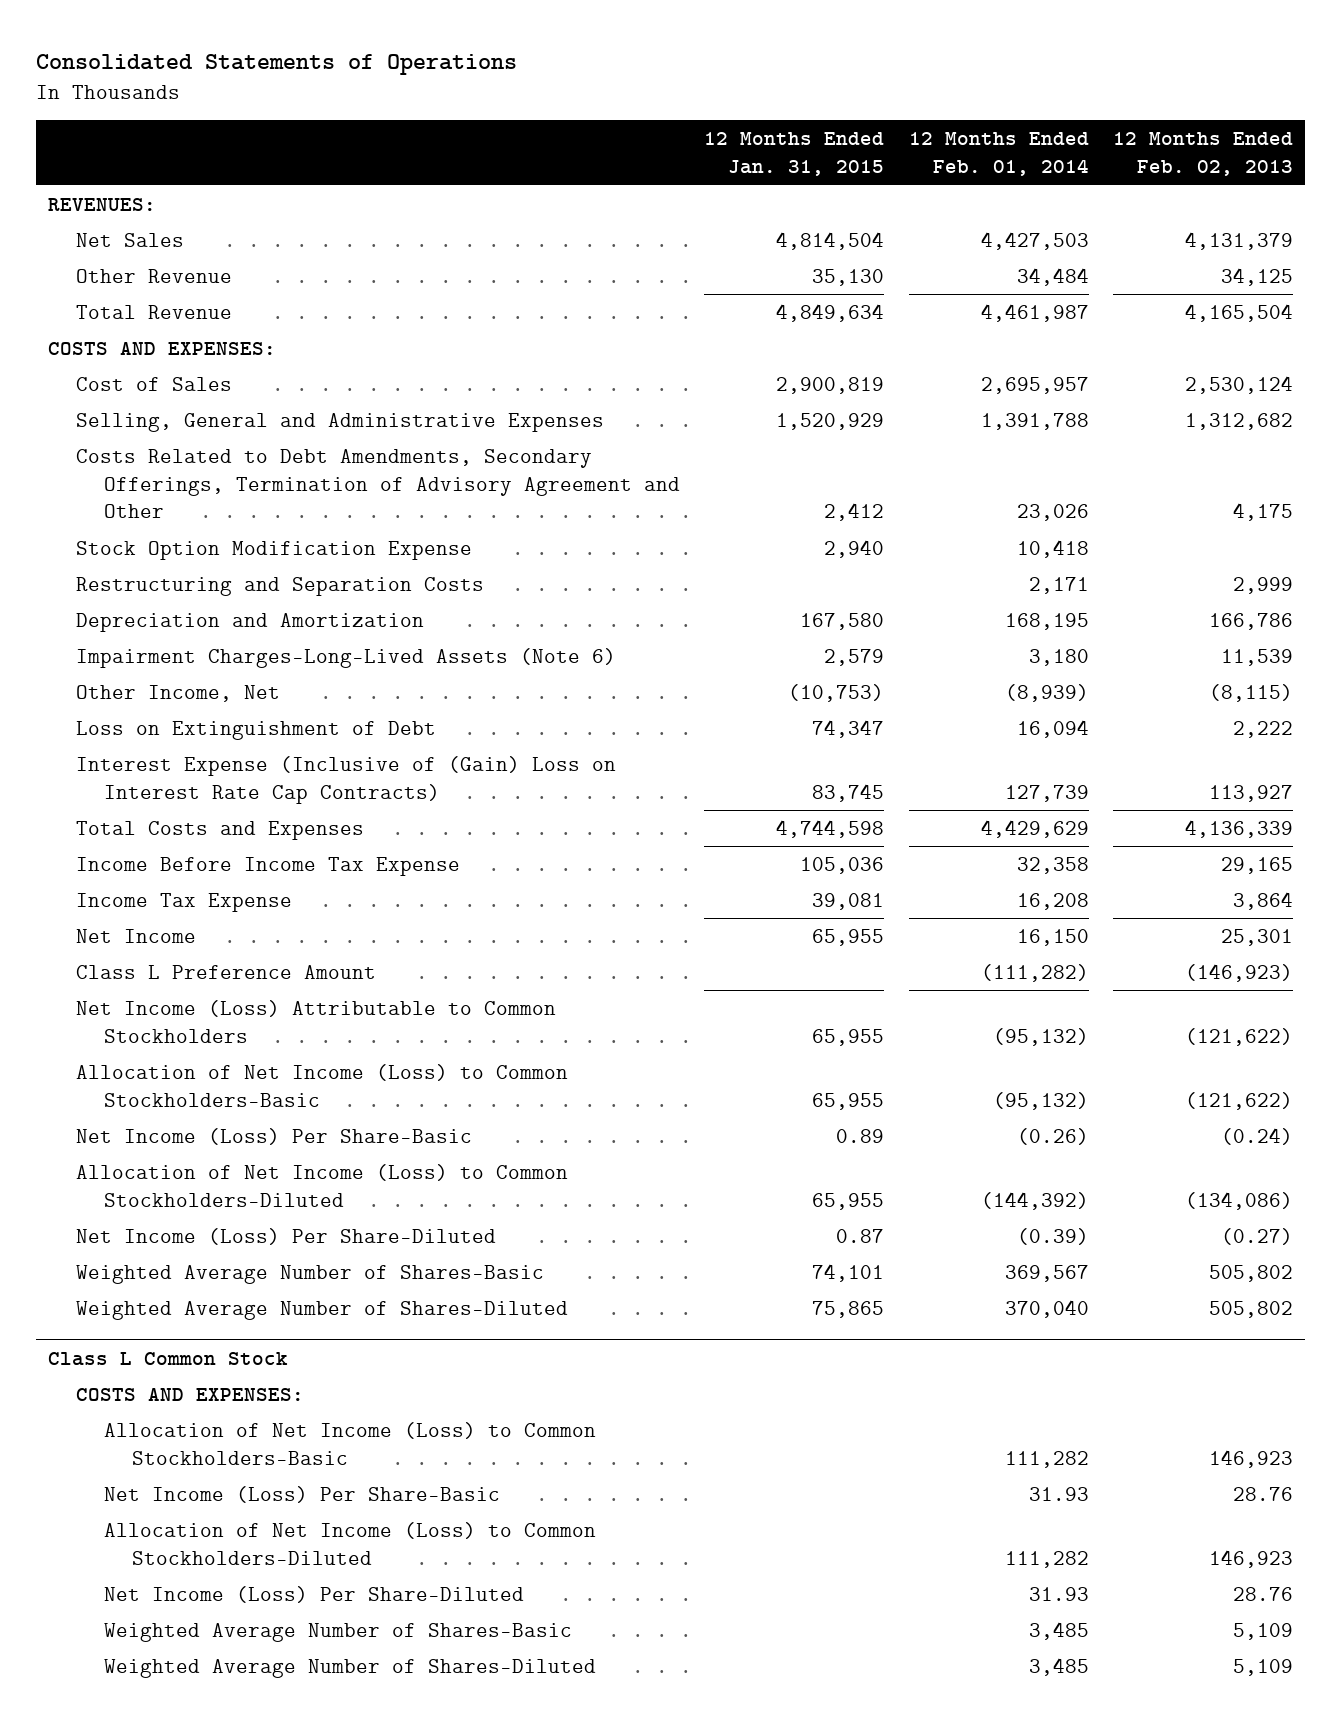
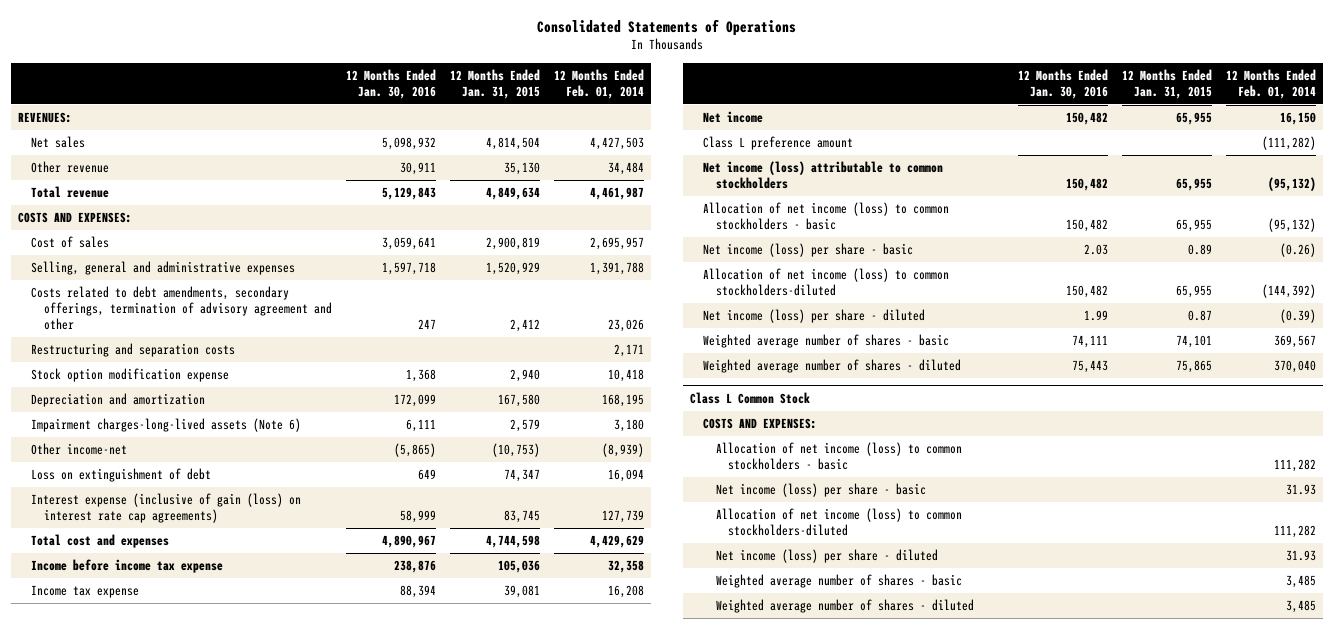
- | 12 Months Ended Jan. 31, 2015 | 12 Months Ended Feb. 01, 2014 | 12 Months Ended Feb. 02, 2013
+ | 12 Months Ended Jan. 30, 2016 | 12 Months Ended Jan. 31, 2015 | 12 Months Ended Feb. 01, 2014
- Net Sales | 4,814,504 | 4,427,503 | 4,131,379
- Other Revenue | 35,130 | 34,484 | 34,125
- Total Revenue | 4,849,634 | 4,461,987 | 4,165,504
+ Net sales | 5,098,932 | 4,814,504 | 4,427,503
+ Other revenue | 30,911 | 35,130 | 34,484
+ Total revenue | 5,129,843 | 4,849,634 | 4,461,987
- Cost of Sales | 2,900,819 | 2,695,957 | 2,530,124
- Selling, General and Administrative Expenses | 1,520,929 | 1,391,788 | 1,312,682
- Costs Related to Debt Amendments, Secondary Offerings, Termination of Advisory Agreement and Other | 2,412 | 23,026 | 4,175
- Stock Option Modification Expense | 2,940 | 10,418 |
- Restructuring and Separation Costs | | 2,171 | 2,999
- Depreciation and Amortization | 167,580 | 168,195 | 166,786
- Impairment Charges-Long-Lived Assets (Note 6) | 2,579 | 3,180 | 11,539
- Other Income, Net | (10,753) | (8,939) | (8,115)
- Loss on Extinguishment of Debt | 74,347 | 16,094 | 2,222
- Interest Expense (Inclusive of (Gain) Loss on Interest Rate Cap Contracts) | 83,745 | 127,739 | 113,927
- Total Costs and Expenses | 4,744,598 | 4,429,629 | 4,136,339
- Income Before Income Tax Expense | 105,036 | 32,358 | 29,165
- Income Tax Expense | 39,081 | 16,208 | 3,864
- Net Income | 65,955 | 16,150 | 25,301
- Class L Preference Amount | | (111,282) | (146,923)
- Net Income (Loss) Attributable to Common Stockholders | 65,955 | (95,132) | (121,622)
- Allocation of Net Income (Loss) to Common Stockholders-Basic | 65,955 | (95,132) | (121,622)
- Net Income (Loss) Per Share-Basic | 0.89 | (0.26) | (0.24)
- Allocation of Net Income (Loss) to Common Stockholders-Diluted | 65,955 | (144,392) | (134,086)
- Net Income (Loss) Per Share-Diluted | 0.87 | (0.39) | (0.27)
- Weighted Average Number of Shares-Basic | 74,101 | 369,567 | 505,802
- Weighted Average Number of Shares-Diluted | 75,865 | 370,040 | 505,802
+ Cost of sales | 3,059,641 | 2,900,819 | 2,695,957
+ Selling, general and administrative expenses | 1,597,718 | 1,520,929 | 1,391,788
+ Costs related to debt amendments, secondary offerings, termination of advisory agreement and other | 247 | 2,412 | 23,026
+ Restructuring and separation costs | | | 2,171
+ Stock option modification expense | 1,368 | 2,940 | 10,418
+ Depreciation and amortization | 172,099 | 167,580 | 168,195
+ Impairment charges-long-lived assets (Note 6) | 6,111 | 2,579 | 3,180
+ Other income-net | (5,865) | (10,753) | (8,939)
+ Loss on extinguishment of debt | 649 | 74,347 | 16,094
+ Interest expense (inclusive of gain (loss) on interest rate cap agreements) | 58,999 | 83,745 | 127,739
+ Total cost and expenses | 4,890,967 | 4,744,598 | 4,429,629
+ Income before income tax expense | 238,876 | 105,036 | 32,358
+ Income tax expense | 88,394 | 39,081 | 16,208
+ Net income | 150,482 | 65,955 | 16,150
+ Class L preference amount | | | (111,282)
+ Net income (loss) attributable to common stockholders | 150,482 | 65,955 | (95,132)
+ Allocation of net income (loss) to common stockholders - basic | 150,482 | 65,955 | (95,132)
+ Net income (loss) per share - basic | 2.03 | 0.89 | (0.26)
+ Allocation of net income (loss) to common stockholders-diluted | 150,482 | 65,955 | (144,392)
+ Net income (loss) per share - diluted | 1.99 | 0.87 | (0.39)
+ Weighted average number of shares - basic | 74,111 | 74,101 | 369,567
+ Weighted average number of shares - diluted | 75,443 | 75,865 | 370,040
@ Class L Common Stock
- Allocation of Net Income (Loss) to Common Stockholders-Basic | | 111,282 | 146,923
- Net Income (Loss) Per Share-Basic | | 31.93 | 28.76
- Allocation of Net Income (Loss) to Common Stockholders-Diluted | | 111,282 | 146,923
- Net Income (Loss) Per Share-Diluted | | 31.93 | 28.76
- Weighted Average Number of Shares-Basic | | 3,485 | 5,109
- Weighted Average Number of Shares-Diluted | | 3,485 | 5,109
+ Allocation of net income (loss) to common stockholders - basic | | | 111,282
+ Net income (loss) per share - basic | | | 31.93
+ Allocation of net income (loss) to common stockholders-diluted | | | 111,282
+ Net income (loss) per share - diluted | | | 31.93
+ Weighted average number of shares - basic | | | 3,485
+ Weighted average number of shares - diluted | | | 3,485

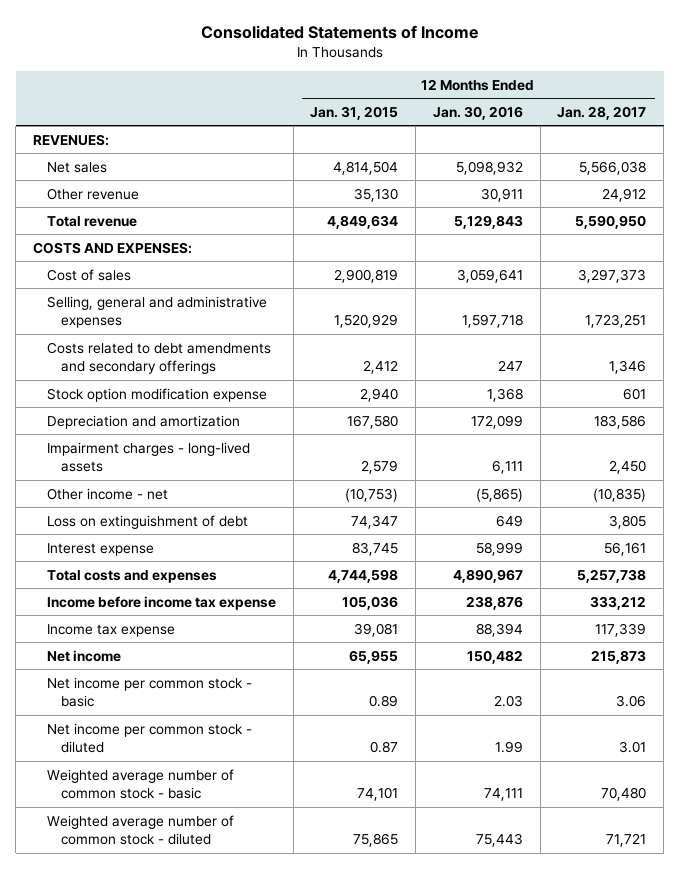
- Consolidated Statements of Operations
+ Consolidated Statements of Income
- | 12 Months Ended Jan. 30, 2016 | 12 Months Ended Jan. 31, 2015 | 12 Months Ended Feb. 01, 2014
+ | 12 Months Ended Jan. 31, 2015 | 12 Months Ended Jan. 30, 2016 | 12 Months Ended Jan. 28, 2017
- Costs related to debt amendments, secondary offerings, termination of advisory agreement and other | 247 | 2,412 | 23,026
- Restructuring and separation costs | | | 2,171
+ Costs related to debt amendments and secondary offerings | 2,412 | 247 | 1,346
- Impairment charges-long-lived assets (Note 6) | 6,111 | 2,579 | 3,180
- Other income-net | (5,865) | (10,753) | (8,939)
+ Impairment charges - long-lived assets | 2,579 | 6,111 | 2,450
+ Other income - net | (10,753) | (5,865) | (10,835)
- Interest expense (inclusive of gain (loss) on interest rate cap agreements) | 58,999 | 83,745 | 127,739
- Total cost and expenses | 4,890,967 | 4,744,598 | 4,429,629
+ Interest expense | 83,745 | 58,999 | 56,161
+ Total costs and expenses | 4,744,598 | 4,890,967 | 5,257,738
- Class L preference amount | | | (111,282)
- Net income (loss) attributable to common stockholders | 150,482 | 65,955 | (95,132)
- Allocation of net income (loss) to common stockholders - basic | 150,482 | 65,955 | (95,132)
- Net income (loss) per share - basic | 2.03 | 0.89 | (0.26)
- Allocation of net income (loss) to common stockholders-diluted | 150,482 | 65,955 | (144,392)
- Net income (loss) per share - diluted | 1.99 | 0.87 | (0.39)
- Weighted average number of shares - basic | 74,111 | 74,101 | 369,567
- Weighted average number of shares - diluted | 75,443 | 75,865 | 370,040
- Class L Common Stock
- COSTS AND EXPENSES:
- Allocation of net income (loss) to common stockholders - basic | | | 111,282
- Net income (loss) per share - basic | | | 31.93
- Allocation of net income (loss) to common stockholders-diluted | | | 111,282
- Net income (loss) per share - diluted | | | 31.93
- Weighted average number of shares - basic | | | 3,485
- Weighted average number of shares - diluted | | | 3,485
+ Net income per common stock - basic | 0.89 | 2.03 | 3.06
+ Net income per common stock - diluted | 0.87 | 1.99 | 3.01
+ Weighted average number of common stock - basic | 74,101 | 74,111 | 70,480
+ Weighted average number of common stock - diluted | 75,865 | 75,443 | 71,721

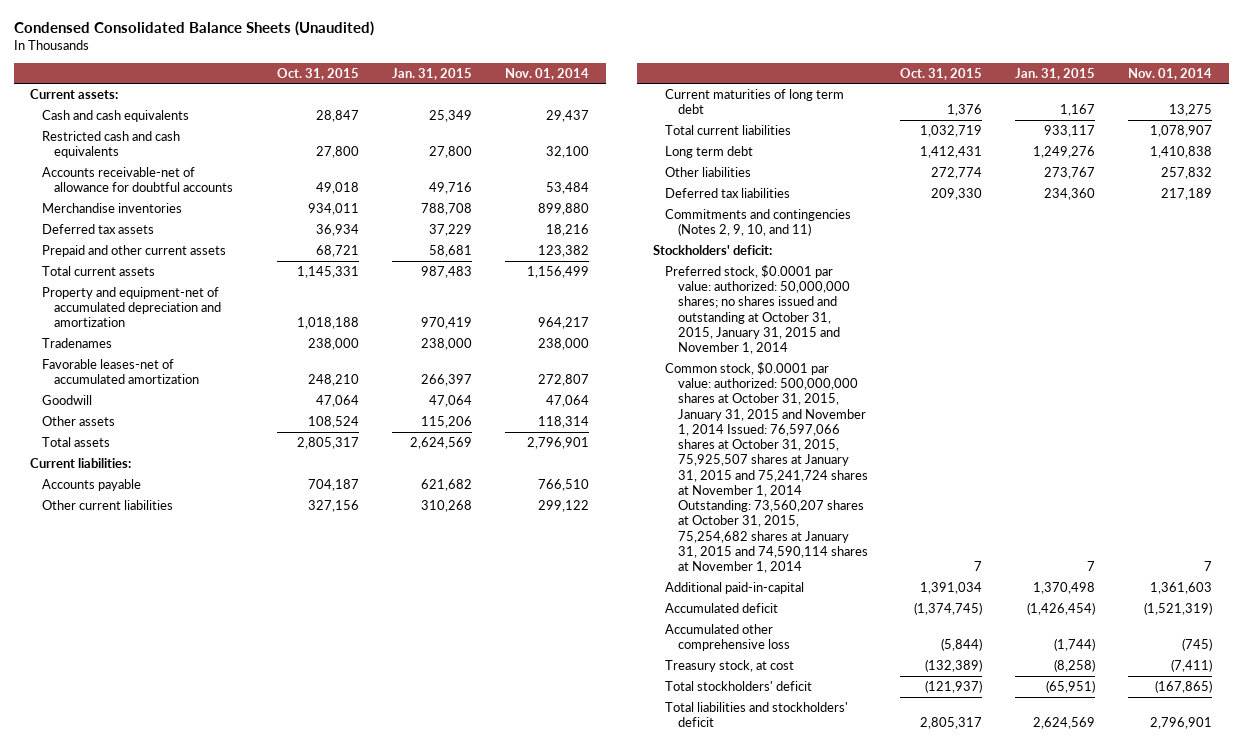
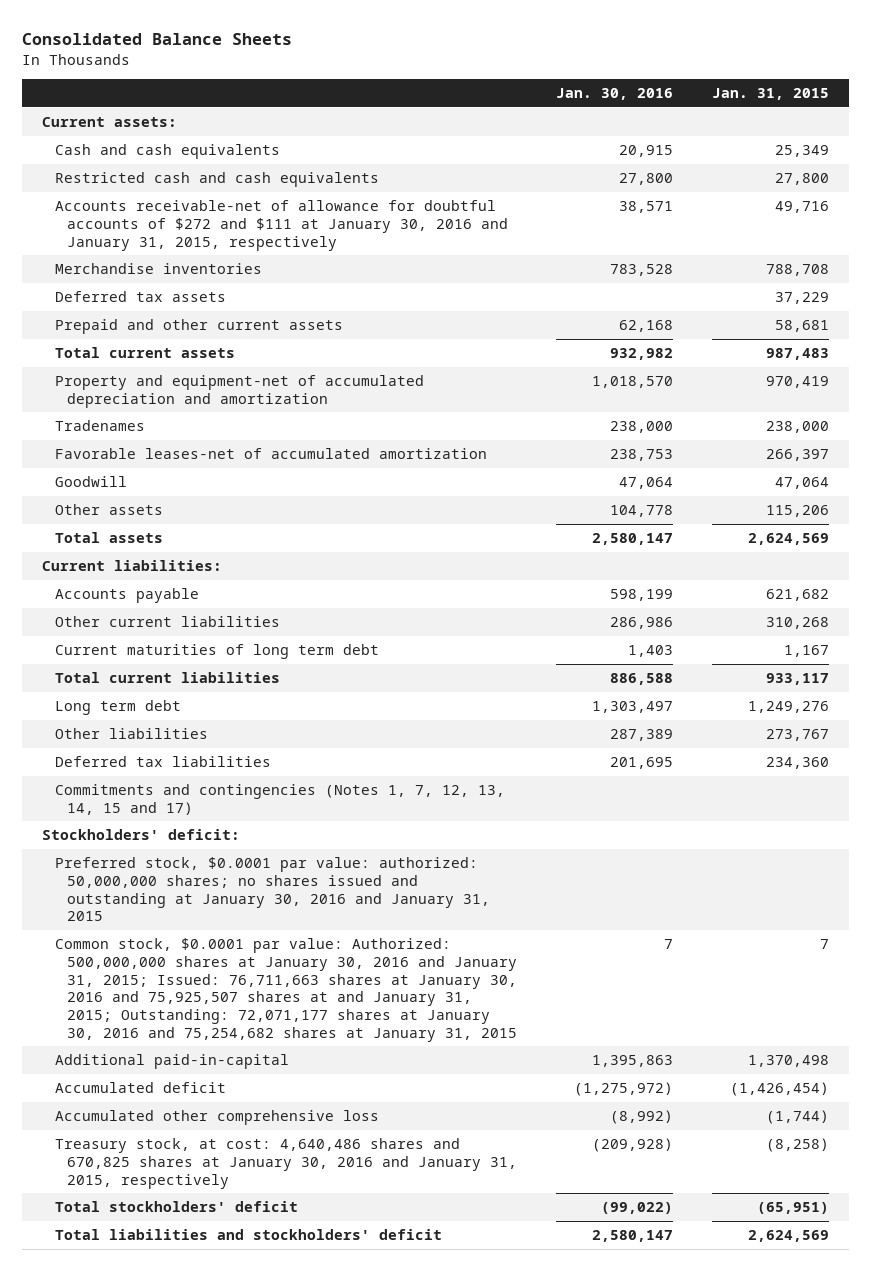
- Condensed Consolidated Balance Sheets (Unaudited)
+ Consolidated Balance Sheets
- | Oct. 31, 2015 | Jan. 31, 2015 | Nov. 01, 2014
+ | Jan. 30, 2016 | Jan. 31, 2015
- Accounts receivable-net of allowance for doubtful accounts | 49,018 | 49,716 | 53,484
+ Accounts receivable-net of allowance for doubtful accounts of $272 and $111 at January 30, 2016 and January 31, 2015, respectively | 38,571 | 49,716
- Commitments and contingencies (Notes 2, 9, 10, and 11)
+ Commitments and contingencies (Notes 1, 7, 12, 13, 14, 15 and 17)
- Preferred stock, $0.0001 par value: authorized: 50,000,000 shares; no shares issued and outstanding at October 31, 2015, January 31, 2015 and November 1, 2014
- Common stock, $0.0001 par value: authorized: 500,000,000 shares at October 31, 2015, January 31, 2015 and November 1, 2014 Issued: 76,597,066 shares at October 31, 2015, 75,925,507 shares at January 31, 2015 and 75,241,724 shares at November 1, 2014 Outstanding: 73,560,207 shares at October 31, 2015, 75,254,682 shares at January 31, 2015 and 74,590,114 shares at November 1, 2014 | 7 | 7 | 7
+ Preferred stock, $0.0001 par value: authorized: 50,000,000 shares; no shares issued and outstanding at January 30, 2016 and January 31, 2015
+ Common stock, $0.0001 par value: Authorized: 500,000,000 shares at January 30, 2016 and January 31, 2015; Issued: 76,711,663 shares at January 30, 2016 and 75,925,507 shares at and January 31, 2015; Outstanding: 72,071,177 shares at January 30, 2016 and 75,254,682 shares at January 31, 2015 | 7 | 7
- Treasury stock, at cost | (132,389) | (8,258) | (7,411)
+ Treasury stock, at cost: 4,640,486 shares and 670,825 shares at January 30, 2016 and January 31, 2015, respectively | (209,928) | (8,258)

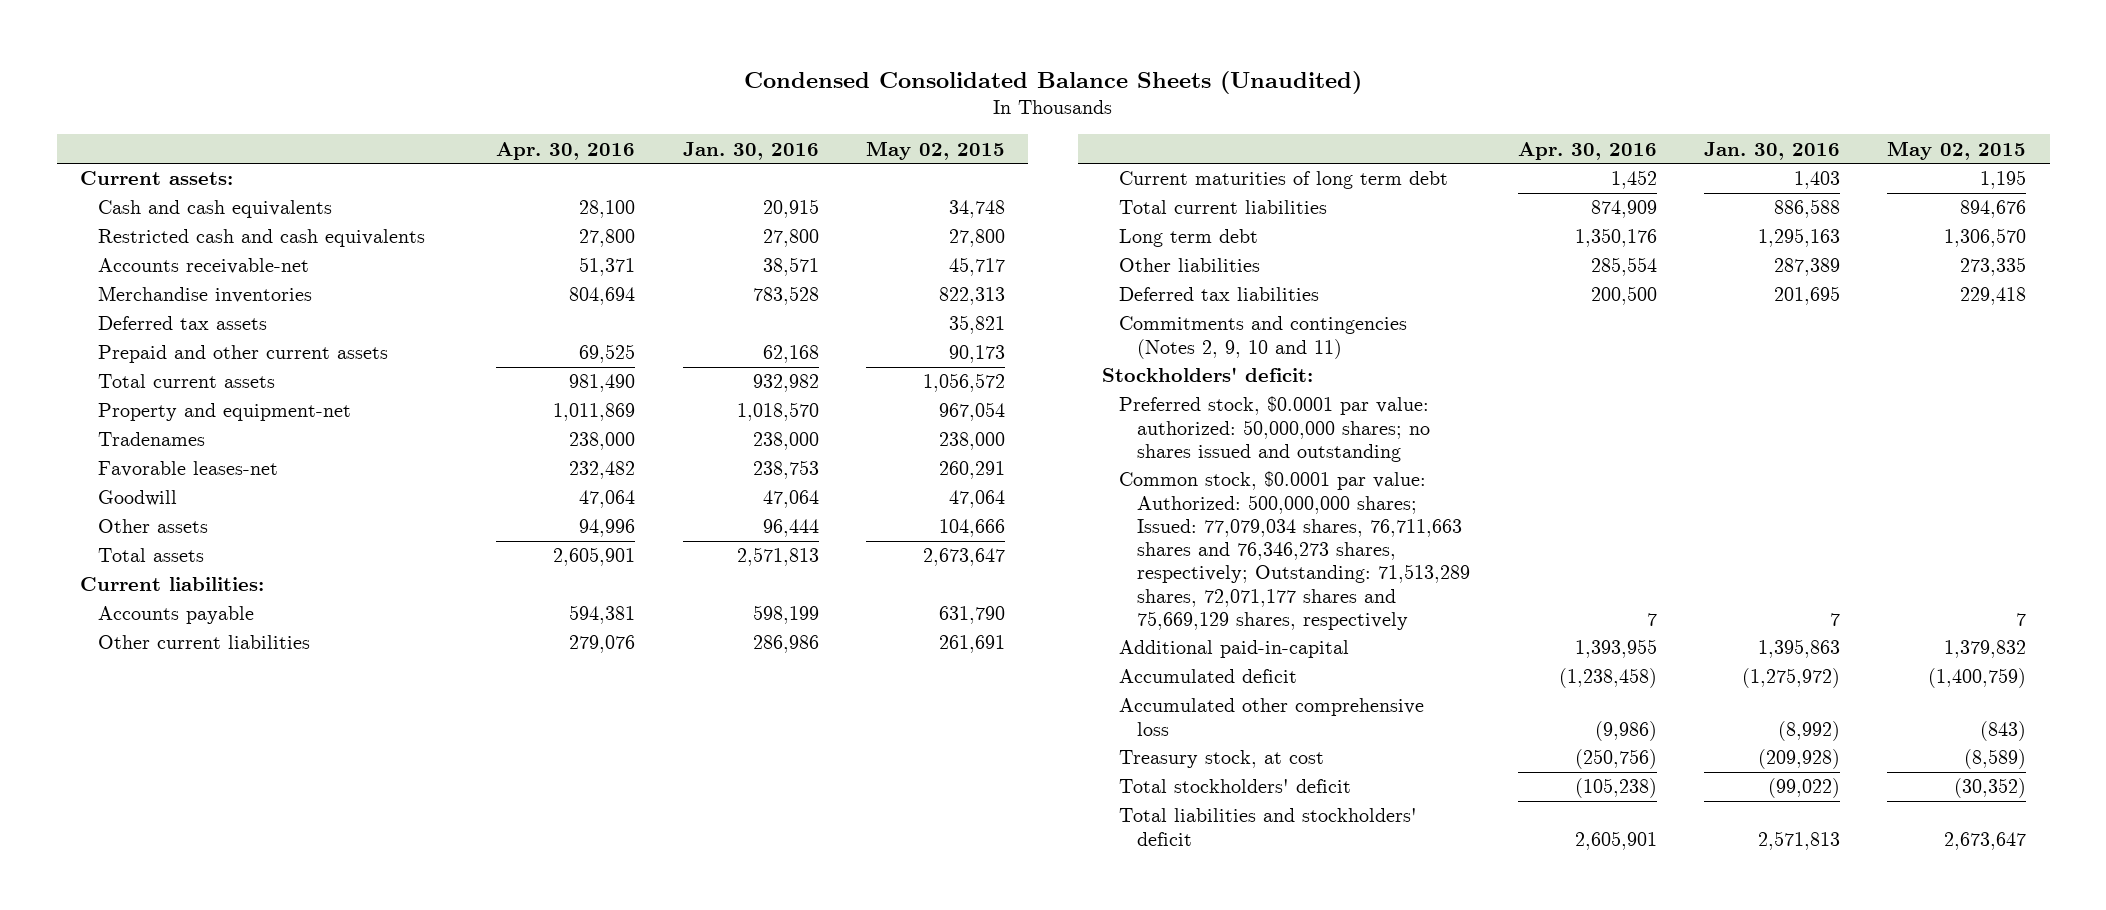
- Consolidated Balance Sheets
+ Condensed Consolidated Balance Sheets (Unaudited)
- | Jan. 30, 2016 | Jan. 31, 2015
+ | Apr. 30, 2016 | Jan. 30, 2016 | May 02, 2015
- Accounts receivable-net of allowance for doubtful accounts of $272 and $111 at January 30, 2016 and January 31, 2015, respectively | 38,571 | 49,716
+ Accounts receivable-net | 51,371 | 38,571 | 45,717
- Property and equipment-net of accumulated depreciation and amortization | 1,018,570 | 970,419
+ Property and equipment-net | 1,011,869 | 1,018,570 | 967,054
- Favorable leases-net of accumulated amortization | 238,753 | 266,397
+ Favorable leases-net | 232,482 | 238,753 | 260,291
- Other assets | 104,778 | 115,206
- Total assets | 2,580,147 | 2,624,569
+ Other assets | 94,996 | 96,444 | 104,666
+ Total assets | 2,605,901 | 2,571,813 | 2,673,647
- Long term debt | 1,303,497 | 1,249,276
+ Long term debt | 1,350,176 | 1,295,163 | 1,306,570
- Commitments and contingencies (Notes 1, 7, 12, 13, 14, 15 and 17)
+ Commitments and contingencies (Notes 2, 9, 10 and 11)
- Preferred stock, $0.0001 par value: authorized: 50,000,000 shares; no shares issued and outstanding at January 30, 2016 and January 31, 2015
- Common stock, $0.0001 par value: Authorized: 500,000,000 shares at January 30, 2016 and January 31, 2015; Issued: 76,711,663 shares at January 30, 2016 and 75,925,507 shares at and January 31, 2015; Outstanding: 72,071,177 shares at January 30, 2016 and 75,254,682 shares at January 31, 2015 | 7 | 7
+ Preferred stock, $0.0001 par value: authorized: 50,000,000 shares; no shares issued and outstanding
+ Common stock, $0.0001 par value: Authorized: 500,000,000 shares; Issued: 77,079,034 shares, 76,711,663 shares and 76,346,273 shares, respectively; Outstanding: 71,513,289 shares, 72,071,177 shares and 75,669,129 shares, respectively | 7 | 7 | 7
- Treasury stock, at cost: 4,640,486 shares and 670,825 shares at January 30, 2016 and January 31, 2015, respectively | (209,928) | (8,258)
+ Treasury stock, at cost | (250,756) | (209,928) | (8,589)
- Total liabilities and stockholders' deficit | 2,580,147 | 2,624,569
+ Total liabilities and stockholders' deficit | 2,605,901 | 2,571,813 | 2,673,647

